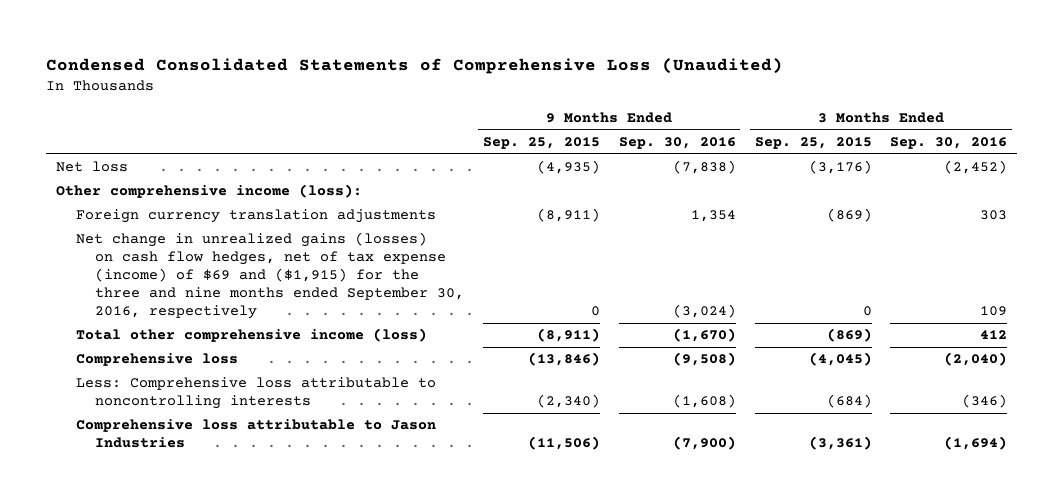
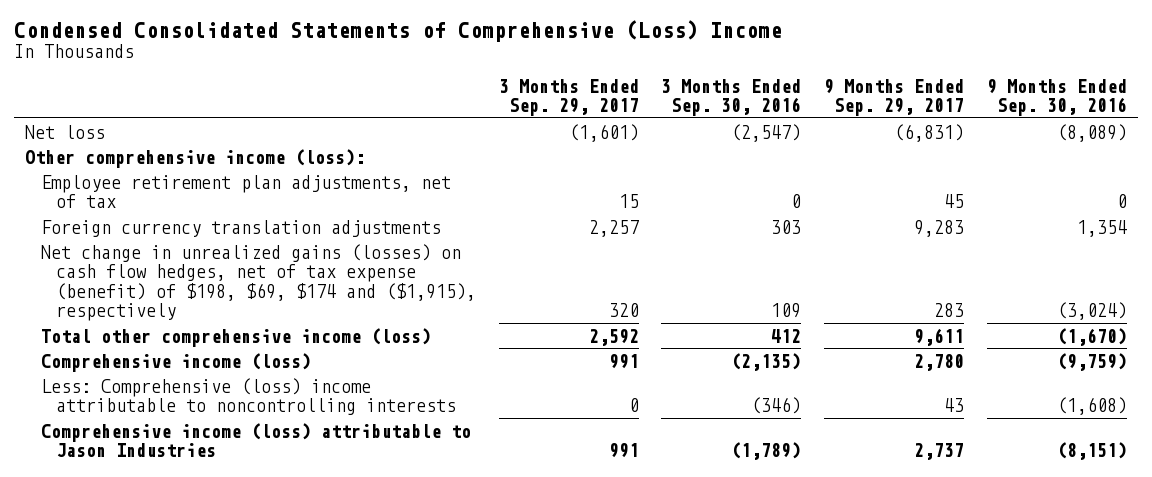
- Condensed Consolidated Statements of Comprehensive Loss (Unaudited)
+ Condensed Consolidated Statements of Comprehensive (Loss) Income
- | 9 Months Ended Sep. 25, 2015 | 9 Months Ended Sep. 30, 2016 | 3 Months Ended Sep. 25, 2015 | 3 Months Ended Sep. 30, 2016
+ | 3 Months Ended Sep. 29, 2017 | 3 Months Ended Sep. 30, 2016 | 9 Months Ended Sep. 29, 2017 | 9 Months Ended Sep. 30, 2016
- Net loss | (4,935) | (7,838) | (3,176) | (2,452)
+ Net loss | (1,601) | (2,547) | (6,831) | (8,089)
+ Employee retirement plan adjustments, net of tax | 15 | 0 | 45 | 0
- Net change in unrealized gains (losses) on cash flow hedges, net of tax expense (income) of $69 and ($1,915) for the three and nine months ended September 30, 2016, respectively | 0 | (3,024) | 0 | 109
+ Net change in unrealized gains (losses) on cash flow hedges, net of tax expense (benefit) of $198, $69, $174 and ($1,915), respectively | 320 | 109 | 283 | (3,024)
- Comprehensive loss | (13,846) | (9,508) | (4,045) | (2,040)
- Less: Comprehensive loss attributable to noncontrolling interests | (2,340) | (1,608) | (684) | (346)
- Comprehensive loss attributable to Jason Industries | (11,506) | (7,900) | (3,361) | (1,694)
+ Comprehensive income (loss) | 991 | (2,135) | 2,780 | (9,759)
+ Less: Comprehensive (loss) income attributable to noncontrolling interests | 0 | (346) | 43 | (1,608)
+ Comprehensive income (loss) attributable to Jason Industries | 991 | (1,789) | 2,737 | (8,151)

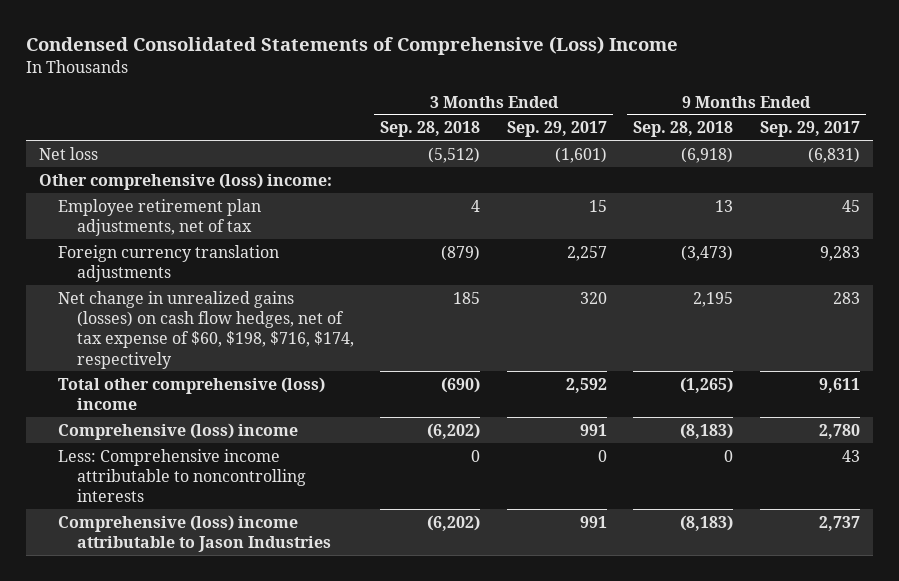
- | 3 Months Ended Sep. 29, 2017 | 3 Months Ended Sep. 30, 2016 | 9 Months Ended Sep. 29, 2017 | 9 Months Ended Sep. 30, 2016
+ | 3 Months Ended Sep. 28, 2018 | 3 Months Ended Sep. 29, 2017 | 9 Months Ended Sep. 28, 2018 | 9 Months Ended Sep. 29, 2017
- Other comprehensive income (loss):
+ Other comprehensive (loss) income:
- Net change in unrealized gains (losses) on cash flow hedges, net of tax expense (benefit) of $198, $69, $174 and ($1,915), respectively | 320 | 109 | 283 | (3,024)
- Total other comprehensive income (loss) | 2,592 | 412 | 9,611 | (1,670)
- Comprehensive income (loss) | 991 | (2,135) | 2,780 | (9,759)
- Less: Comprehensive (loss) income attributable to noncontrolling interests | 0 | (346) | 43 | (1,608)
- Comprehensive income (loss) attributable to Jason Industries | 991 | (1,789) | 2,737 | (8,151)
+ Net change in unrealized gains (losses) on cash flow hedges, net of tax expense of $60, $198, $716, $174, respectively | 185 | 320 | 2,195 | 283
+ Total other comprehensive (loss) income | (690) | 2,592 | (1,265) | 9,611
+ Comprehensive (loss) income | (6,202) | 991 | (8,183) | 2,780
+ Less: Comprehensive income attributable to noncontrolling interests | 0 | 0 | 0 | 43
+ Comprehensive (loss) income attributable to Jason Industries | (6,202) | 991 | (8,183) | 2,737

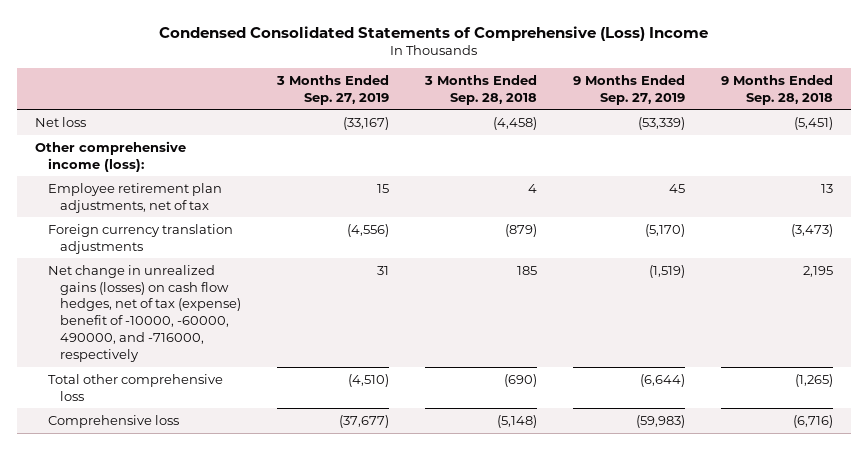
- | 3 Months Ended Sep. 28, 2018 | 3 Months Ended Sep. 29, 2017 | 9 Months Ended Sep. 28, 2018 | 9 Months Ended Sep. 29, 2017
+ | 3 Months Ended Sep. 27, 2019 | 3 Months Ended Sep. 28, 2018 | 9 Months Ended Sep. 27, 2019 | 9 Months Ended Sep. 28, 2018
- Net loss | (5,512) | (1,601) | (6,918) | (6,831)
- Other comprehensive (loss) income:
+ Net loss | (33,167) | (4,458) | (53,339) | (5,451)
+ Other comprehensive income (loss):
- Net change in unrealized gains (losses) on cash flow hedges, net of tax expense of $60, $198, $716, $174, respectively | 185 | 320 | 2,195 | 283
- Total other comprehensive (loss) income | (690) | 2,592 | (1,265) | 9,611
- Comprehensive (loss) income | (6,202) | 991 | (8,183) | 2,780
- Less: Comprehensive income attributable to noncontrolling interests | 0 | 0 | 0 | 43
- Comprehensive (loss) income attributable to Jason Industries | (6,202) | 991 | (8,183) | 2,737
+ Net change in unrealized gains (losses) on cash flow hedges, net of tax (expense) benefit of -10000, -60000, 490000, and -716000, respectively | 31 | 185 | (1,519) | 2,195
+ Total other comprehensive loss | (4,510) | (690) | (6,644) | (1,265)
+ Comprehensive loss | (37,677) | (5,148) | (59,983) | (6,716)

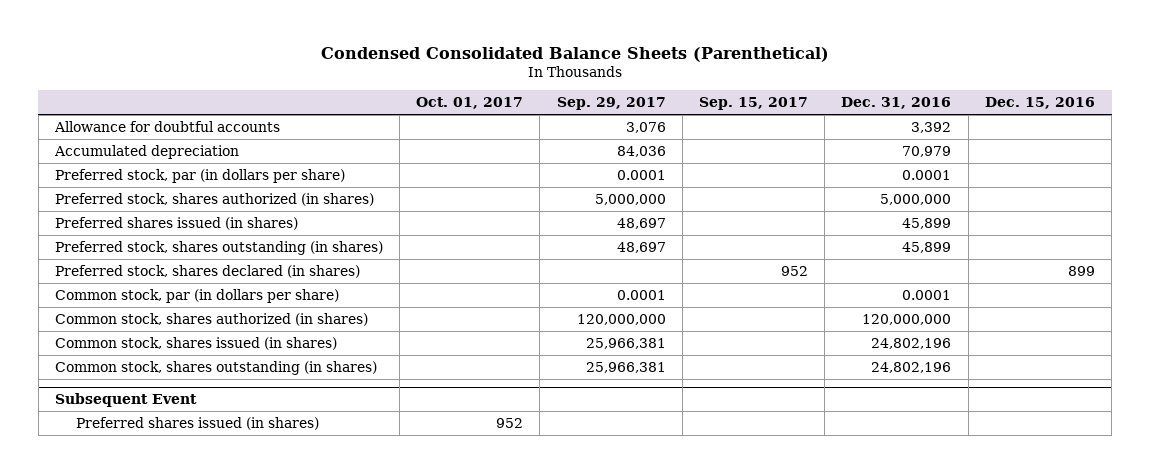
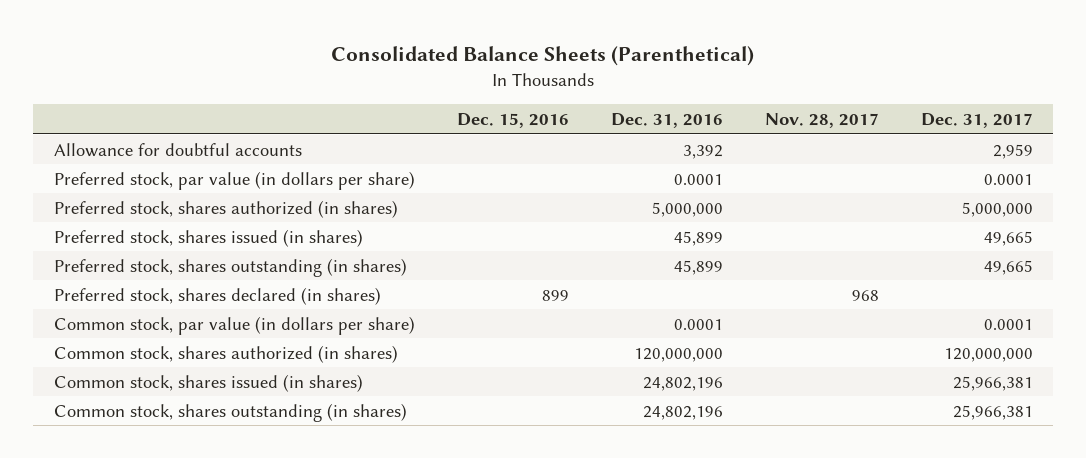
- Condensed Consolidated Balance Sheets (Parenthetical)
+ Consolidated Balance Sheets (Parenthetical)
- | Oct. 01, 2017 | Sep. 29, 2017 | Sep. 15, 2017 | Dec. 31, 2016 | Dec. 15, 2016
+ | Dec. 15, 2016 | Dec. 31, 2016 | Nov. 28, 2017 | Dec. 31, 2017
- Accumulated depreciation | | 84,036 | | 70,979 |
- Preferred stock, par (in dollars per share) | | 0.0001 | | 0.0001 |
+ Preferred stock, par value (in dollars per share) | | 0.0001 | | 0.0001
- Preferred shares issued (in shares) | | 48,697 | | 45,899 |
+ Preferred stock, shares issued (in shares) | | 45,899 | | 49,665
- Common stock, par (in dollars per share) | | 0.0001 | | 0.0001 |
+ Common stock, par value (in dollars per share) | | 0.0001 | | 0.0001
- Subsequent Event
- Preferred shares issued (in shares) | 952 | | | |

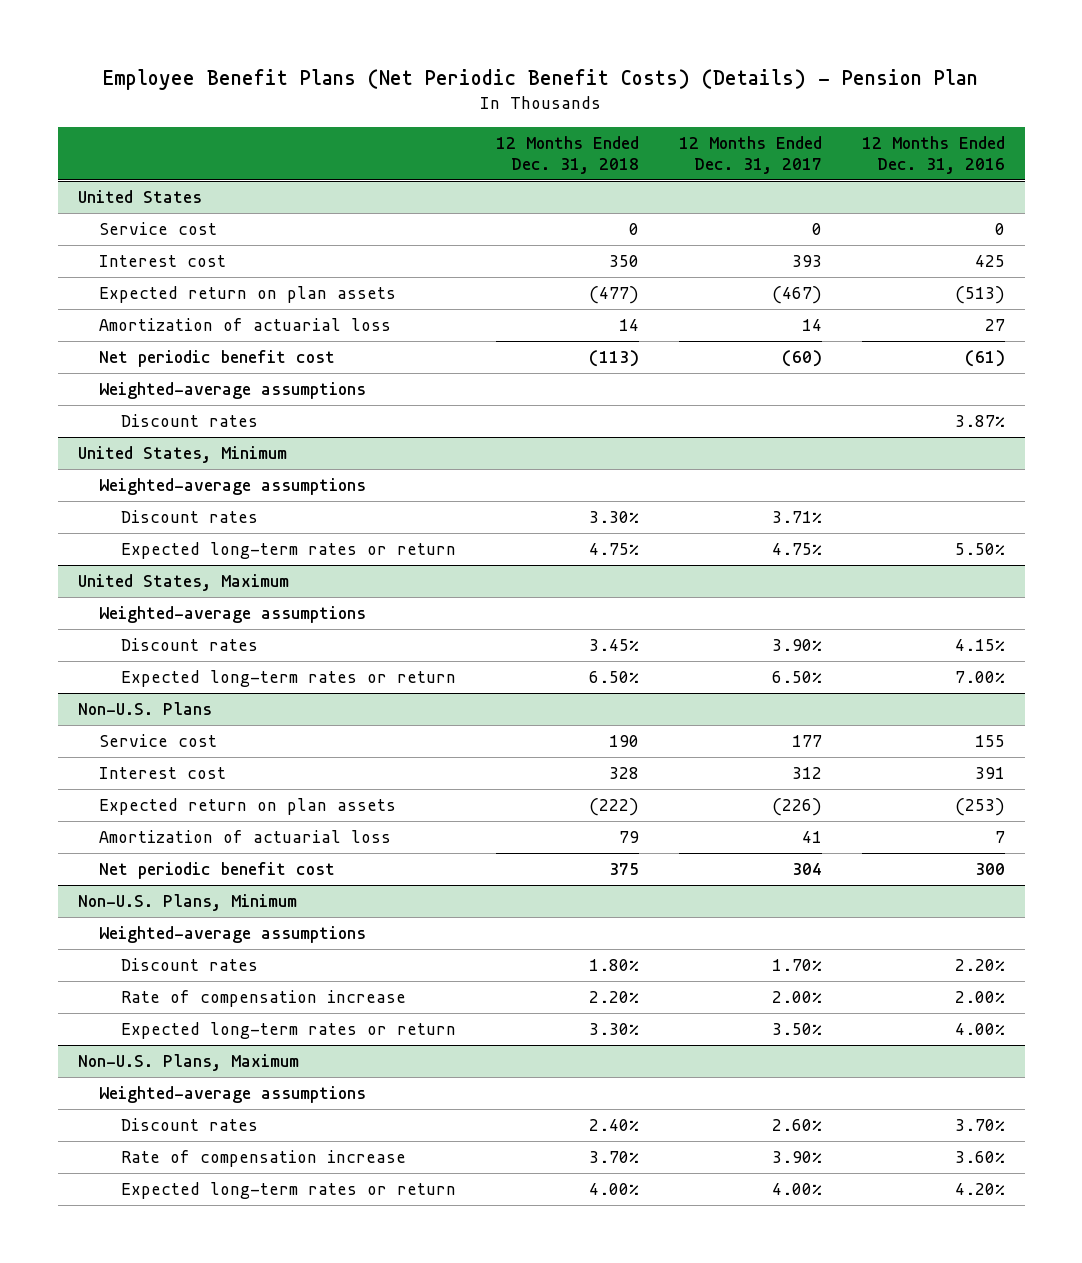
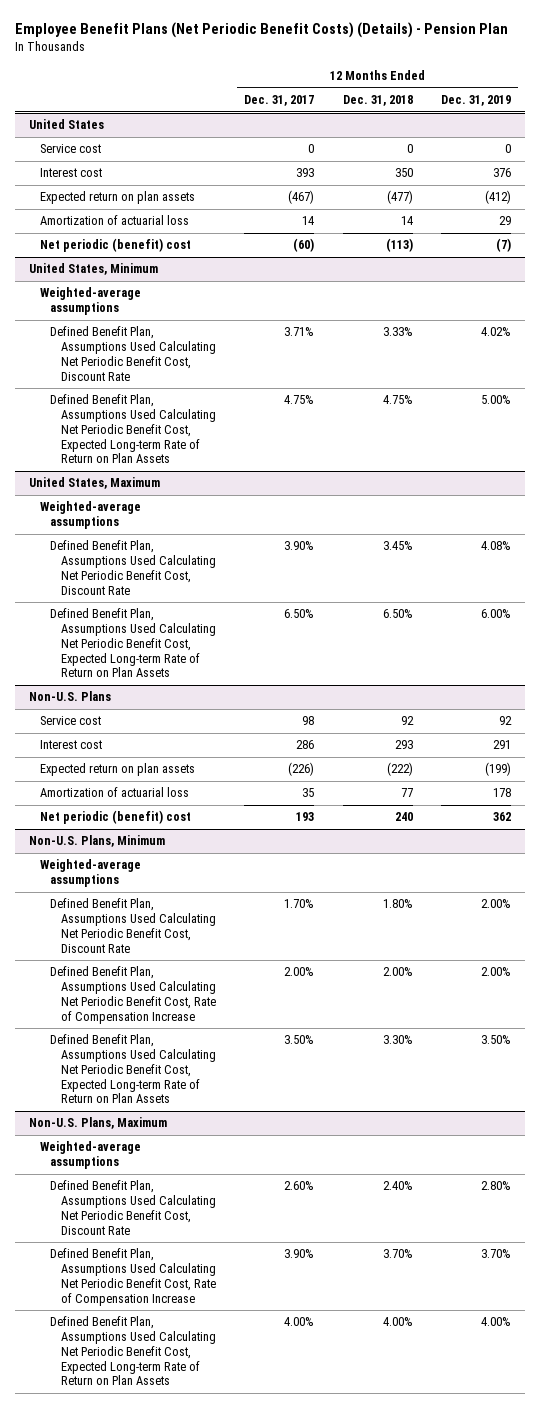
- | 12 Months Ended Dec. 31, 2018 | 12 Months Ended Dec. 31, 2017 | 12 Months Ended Dec. 31, 2016
+ | 12 Months Ended Dec. 31, 2017 | 12 Months Ended Dec. 31, 2018 | 12 Months Ended Dec. 31, 2019
@ United States
- Net periodic benefit cost | (113) | (60) | (61)
- Weighted-average assumptions
- Discount rates | | | 3.87%
+ Net periodic (benefit) cost | (60) | (113) | (7)
@ United States, Minimum
- Discount rates | 3.30% | 3.71% |
- Expected long-term rates or return | 4.75% | 4.75% | 5.50%
+ Defined Benefit Plan, Assumptions Used Calculating Net Periodic Benefit Cost, Discount Rate | 3.71% | 3.33% | 4.02%
+ Defined Benefit Plan, Assumptions Used Calculating Net Periodic Benefit Cost, Expected Long-term Rate of Return on Plan Assets | 4.75% | 4.75% | 5.00%
@ United States, Maximum
- Discount rates | 3.45% | 3.90% | 4.15%
- Expected long-term rates or return | 6.50% | 6.50% | 7.00%
+ Defined Benefit Plan, Assumptions Used Calculating Net Periodic Benefit Cost, Discount Rate | 3.90% | 3.45% | 4.08%
+ Defined Benefit Plan, Assumptions Used Calculating Net Periodic Benefit Cost, Expected Long-term Rate of Return on Plan Assets | 6.50% | 6.50% | 6.00%
@ Non-U.S. Plans
- Service cost | 190 | 177 | 155
- Interest cost | 328 | 312 | 391
+ Service cost | 98 | 92 | 92
+ Interest cost | 286 | 293 | 291
- Amortization of actuarial loss | 79 | 41 | 7
- Net periodic benefit cost | 375 | 304 | 300
+ Amortization of actuarial loss | 35 | 77 | 178
+ Net periodic (benefit) cost | 193 | 240 | 362
@ Non-U.S. Plans, Minimum
- Discount rates | 1.80% | 1.70% | 2.20%
- Rate of compensation increase | 2.20% | 2.00% | 2.00%
- Expected long-term rates or return | 3.30% | 3.50% | 4.00%
+ Defined Benefit Plan, Assumptions Used Calculating Net Periodic Benefit Cost, Discount Rate | 1.70% | 1.80% | 2.00%
+ Defined Benefit Plan, Assumptions Used Calculating Net Periodic Benefit Cost, Rate of Compensation Increase | 2.00% | 2.00% | 2.00%
+ Defined Benefit Plan, Assumptions Used Calculating Net Periodic Benefit Cost, Expected Long-term Rate of Return on Plan Assets | 3.50% | 3.30% | 3.50%
@ Non-U.S. Plans, Maximum
- Discount rates | 2.40% | 2.60% | 3.70%
- Rate of compensation increase | 3.70% | 3.90% | 3.60%
- Expected long-term rates or return | 4.00% | 4.00% | 4.20%
+ Defined Benefit Plan, Assumptions Used Calculating Net Periodic Benefit Cost, Discount Rate | 2.60% | 2.40% | 2.80%
+ Defined Benefit Plan, Assumptions Used Calculating Net Periodic Benefit Cost, Rate of Compensation Increase | 3.90% | 3.70% | 3.70%
+ Defined Benefit Plan, Assumptions Used Calculating Net Periodic Benefit Cost, Expected Long-term Rate of Return on Plan Assets | 4.00% | 4.00% | 4.00%

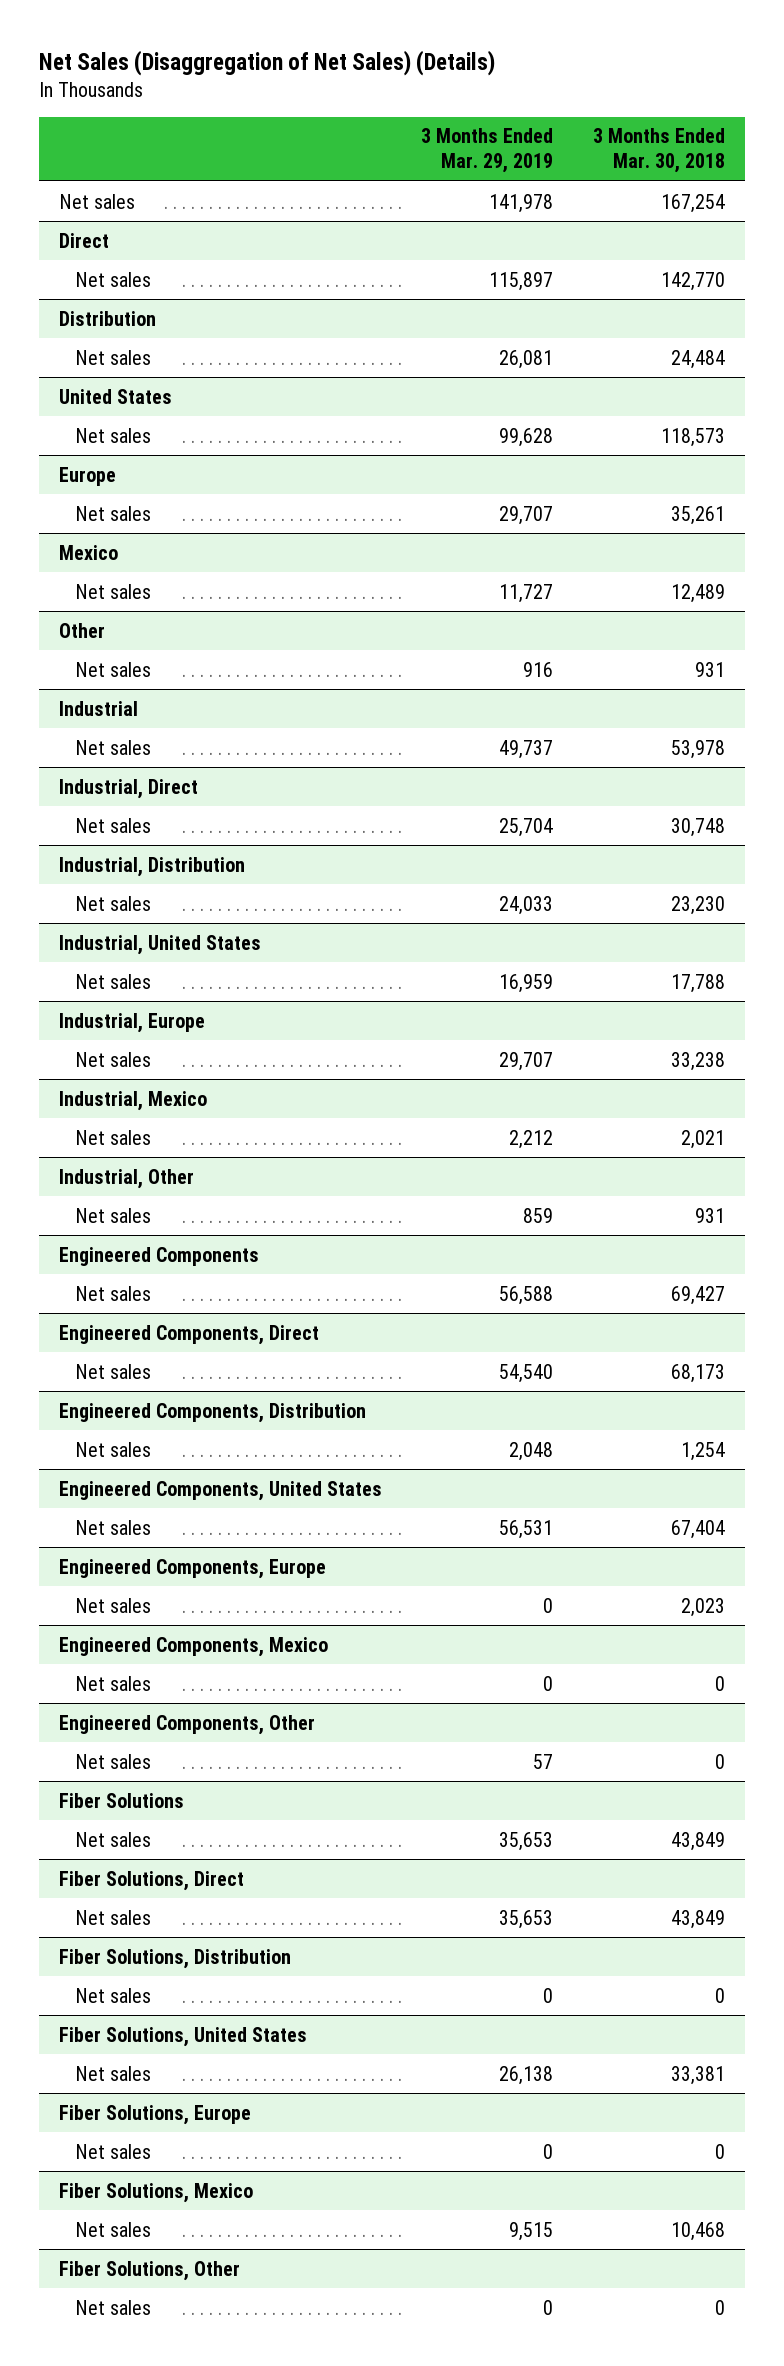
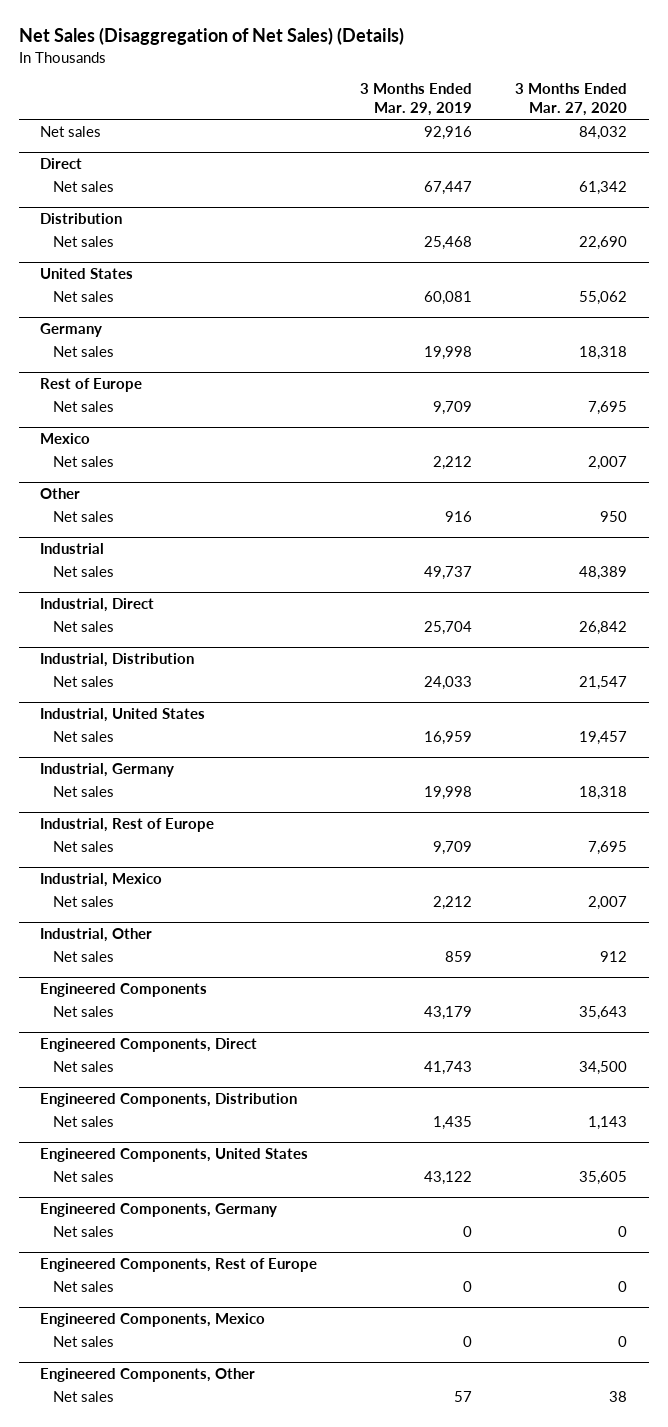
- | 3 Months Ended Mar. 29, 2019 | 3 Months Ended Mar. 30, 2018
+ | 3 Months Ended Mar. 29, 2019 | 3 Months Ended Mar. 27, 2020
- Net sales | 141,978 | 167,254
+ Net sales | 92,916 | 84,032
@ Direct
- Net sales | 115,897 | 142,770
+ Net sales | 67,447 | 61,342
@ Distribution
- Net sales | 26,081 | 24,484
+ Net sales | 25,468 | 22,690
@ United States
- Net sales | 99,628 | 118,573
- Europe
- Net sales | 29,707 | 35,261
@ United States
+ Net sales | 60,081 | 55,062
+ Germany
+ Net sales | 19,998 | 18,318
+ Rest of Europe
+ Net sales | 9,709 | 7,695
@ Mexico
- Net sales | 11,727 | 12,489
+ Net sales | 2,212 | 2,007
- Industrial, Europe
- Net sales | 29,707 | 33,238
+ Industrial, Germany
+ Net sales | 19,998 | 18,318
+ Industrial, Rest of Europe
+ Net sales | 9,709 | 7,695
@ Engineered Components
- Net sales | 56,588 | 69,427
+ Net sales | 43,179 | 35,643
@ Engineered Components, Direct
- Net sales | 54,540 | 68,173
+ Net sales | 41,743 | 34,500
@ Engineered Components, Distribution
- Net sales | 2,048 | 1,254
+ Net sales | 1,435 | 1,143
@ Engineered Components, United States
- Net sales | 56,531 | 67,404
- Engineered Components, Europe
@ Engineered Components, United States
+ Net sales | 43,122 | 35,605
+ Engineered Components, Germany
+ Engineered Components, Rest of Europe
+ Net sales | 0 | 0
- Fiber Solutions
- Net sales | 35,653 | 43,849
- Fiber Solutions, Direct
- Net sales | 35,653 | 43,849
- Fiber Solutions, Distribution
- Net sales | 0 | 0
- Fiber Solutions, United States
- Net sales | 26,138 | 33,381
- Fiber Solutions, Europe
- Net sales | 0 | 0
- Fiber Solutions, Mexico
- Net sales | 9,515 | 10,468
- Fiber Solutions, Other
- Net sales | 0 | 0

